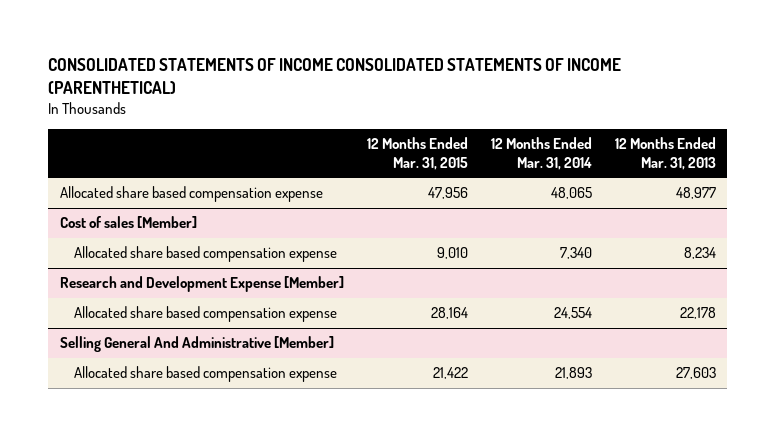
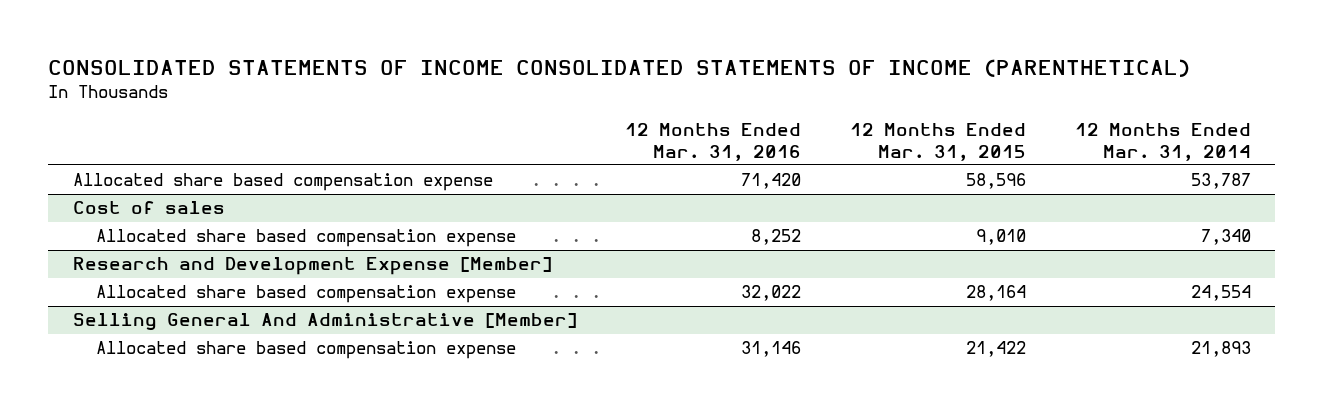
- | 12 Months Ended Mar. 31, 2015 | 12 Months Ended Mar. 31, 2014 | 12 Months Ended Mar. 31, 2013
+ | 12 Months Ended Mar. 31, 2016 | 12 Months Ended Mar. 31, 2015 | 12 Months Ended Mar. 31, 2014
- Allocated share based compensation expense | 47,956 | 48,065 | 48,977
- Cost of sales [Member]
+ Allocated share based compensation expense | 71,420 | 58,596 | 53,787
+ Cost of sales

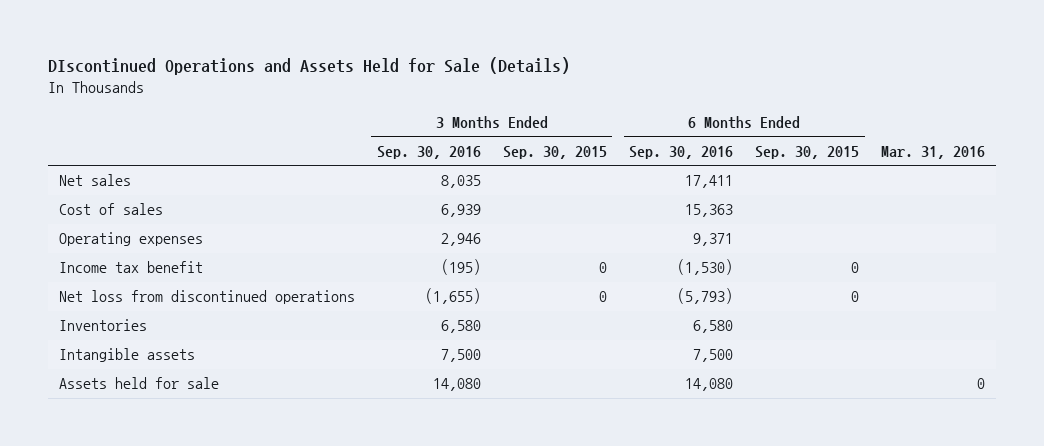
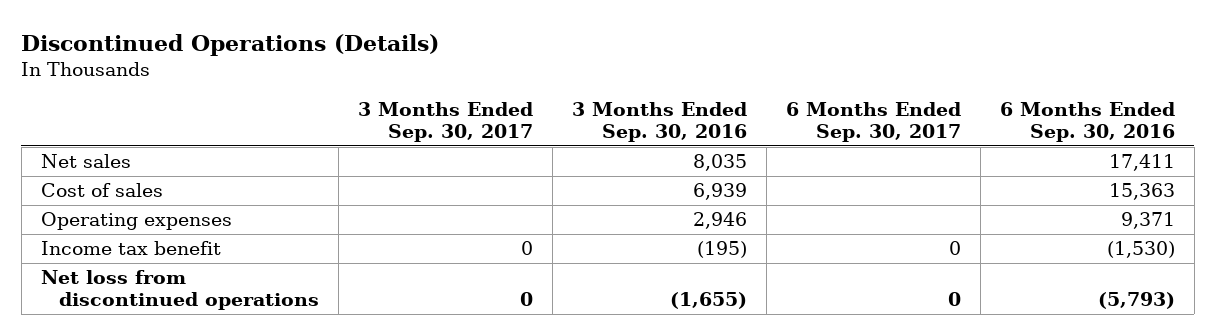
- DIscontinued Operations and Assets Held for Sale (Details)
+ Discontinued Operations (Details)
- | 3 Months Ended Sep. 30, 2016 | 3 Months Ended Sep. 30, 2015 | 6 Months Ended Sep. 30, 2016 | 6 Months Ended Sep. 30, 2015 | Mar. 31, 2016
+ | 3 Months Ended Sep. 30, 2017 | 3 Months Ended Sep. 30, 2016 | 6 Months Ended Sep. 30, 2017 | 6 Months Ended Sep. 30, 2016
- Inventories | 6,580 | | 6,580 | |
- Intangible assets | 7,500 | | 7,500 | |
- Assets held for sale | 14,080 | | 14,080 | | 0

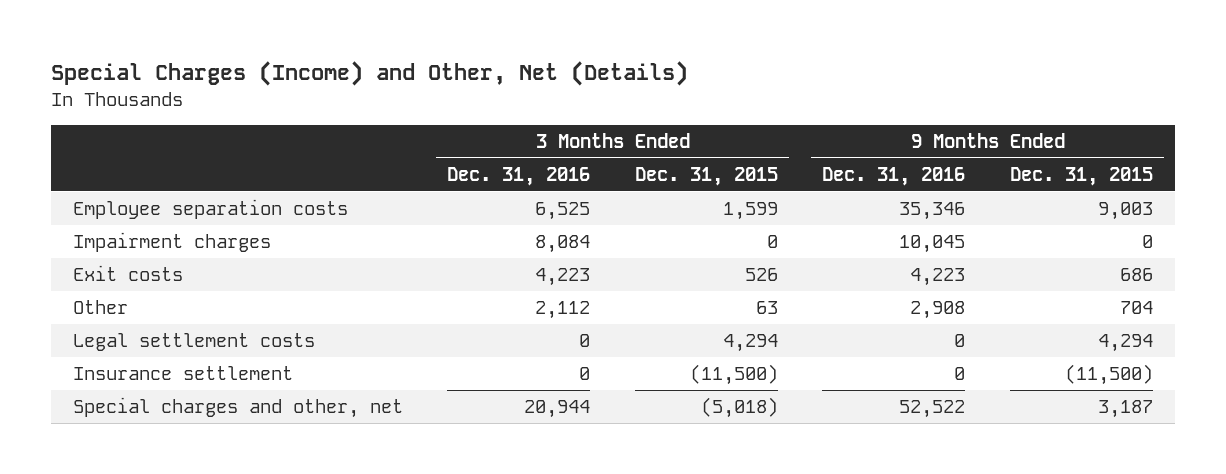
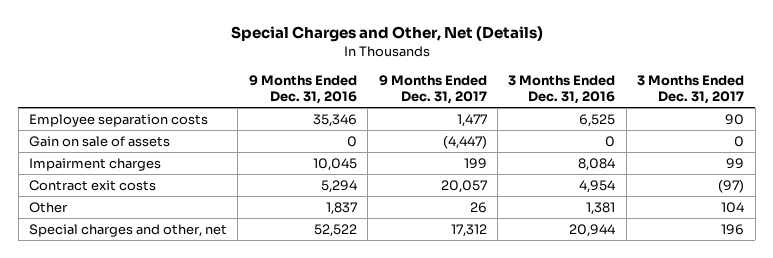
- Special Charges (Income) and Other, Net (Details)
+ Special Charges and Other, Net (Details)
- | 3 Months Ended Dec. 31, 2016 | 3 Months Ended Dec. 31, 2015 | 9 Months Ended Dec. 31, 2016 | 9 Months Ended Dec. 31, 2015
+ | 9 Months Ended Dec. 31, 2016 | 9 Months Ended Dec. 31, 2017 | 3 Months Ended Dec. 31, 2016 | 3 Months Ended Dec. 31, 2017
+ Gain on sale of assets | 0 | (4,447) | 0 | 0
- Exit costs | 4,223 | 526 | 4,223 | 686
- Other | 2,112 | 63 | 2,908 | 704
- Legal settlement costs | 0 | 4,294 | 0 | 4,294
- Insurance settlement | 0 | (11,500) | 0 | (11,500)
+ Contract exit costs | 5,294 | 20,057 | 4,954 | (97)
+ Other | 1,837 | 26 | 1,381 | 104

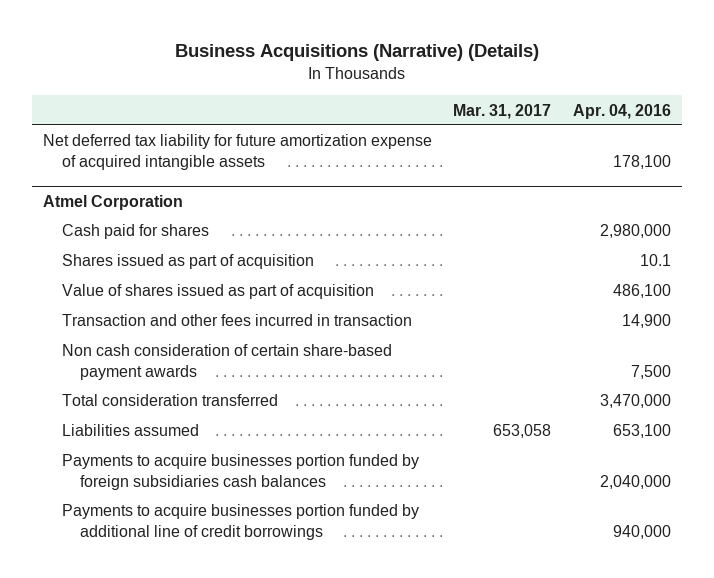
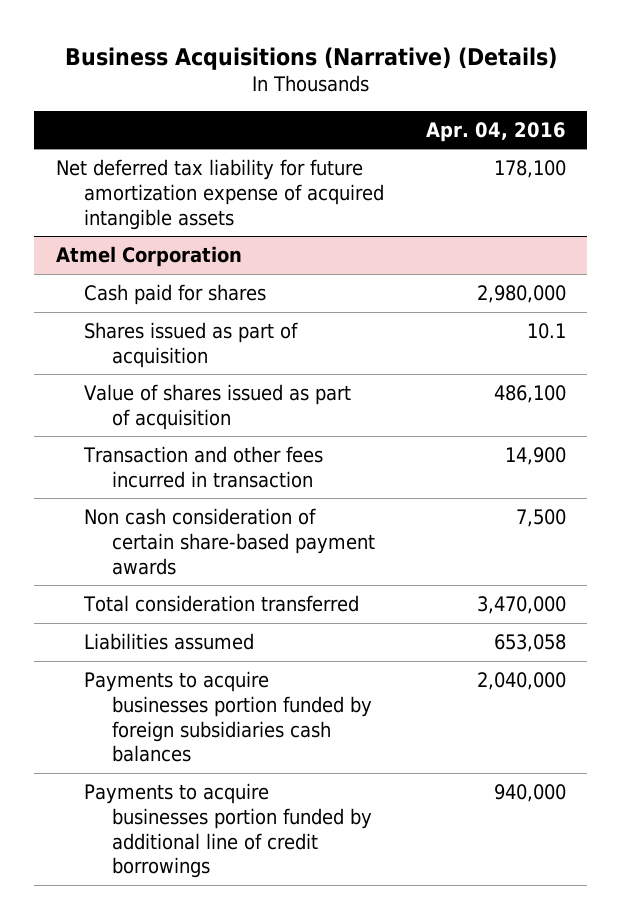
- | Mar. 31, 2017 | Apr. 04, 2016
+ | Apr. 04, 2016
@ Atmel Corporation
- Liabilities assumed | 653,058 | 653,100
+ Liabilities assumed | 653,058

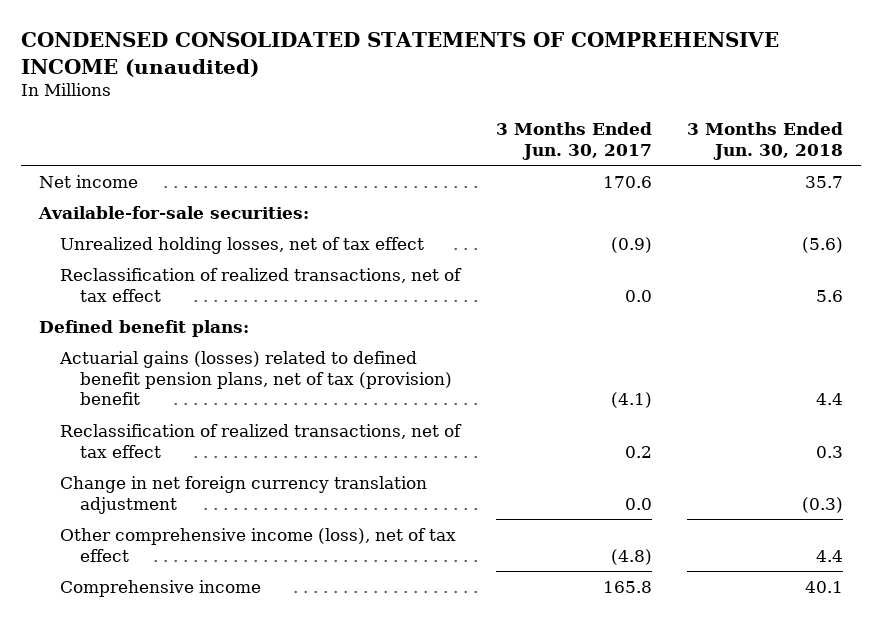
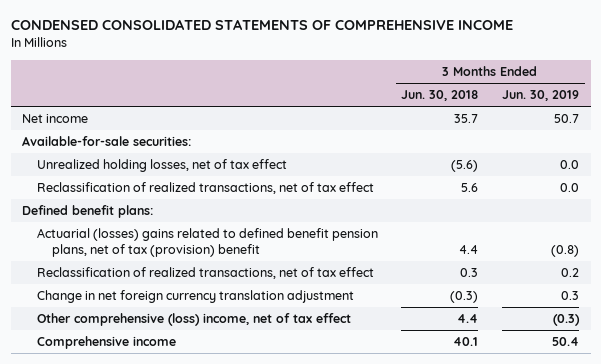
- CONDENSED CONSOLIDATED STATEMENTS OF COMPREHENSIVE INCOME (unaudited)
+ CONDENSED CONSOLIDATED STATEMENTS OF COMPREHENSIVE INCOME
- | 3 Months Ended Jun. 30, 2017 | 3 Months Ended Jun. 30, 2018
+ | 3 Months Ended Jun. 30, 2018 | 3 Months Ended Jun. 30, 2019
- Actuarial gains (losses) related to defined benefit pension plans, net of tax (provision) benefit | (4.1) | 4.4
+ Actuarial (losses) gains related to defined benefit pension plans, net of tax (provision) benefit | 4.4 | (0.8)
- Other comprehensive income (loss), net of tax effect | (4.8) | 4.4
+ Other comprehensive (loss) income, net of tax effect | 4.4 | (0.3)

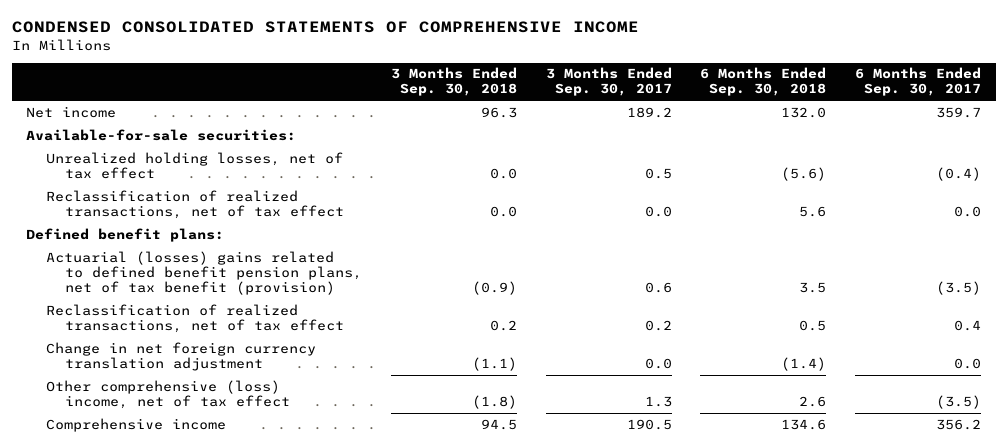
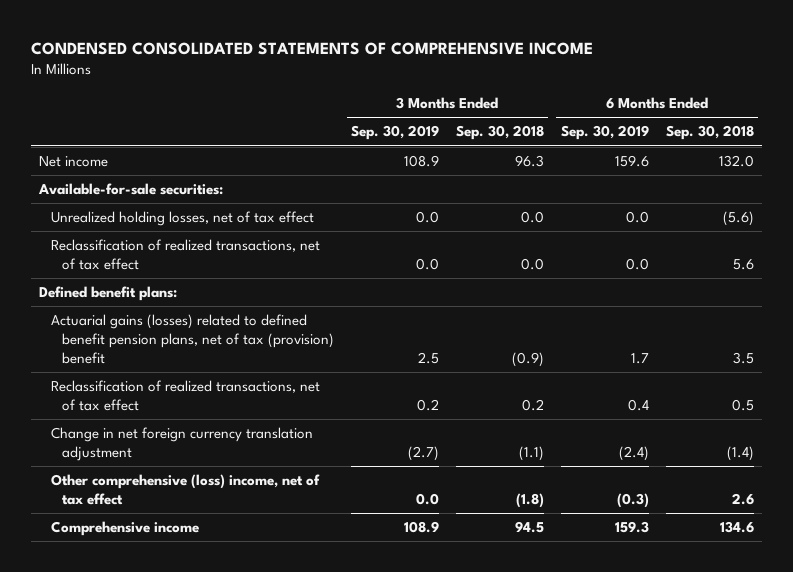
- | 3 Months Ended Sep. 30, 2018 | 3 Months Ended Sep. 30, 2017 | 6 Months Ended Sep. 30, 2018 | 6 Months Ended Sep. 30, 2017
+ | 3 Months Ended Sep. 30, 2019 | 3 Months Ended Sep. 30, 2018 | 6 Months Ended Sep. 30, 2019 | 6 Months Ended Sep. 30, 2018
- Actuarial (losses) gains related to defined benefit pension plans, net of tax benefit (provision) | (0.9) | 0.6 | 3.5 | (3.5)
+ Actuarial gains (losses) related to defined benefit pension plans, net of tax (provision) benefit | 2.5 | (0.9) | 1.7 | 3.5

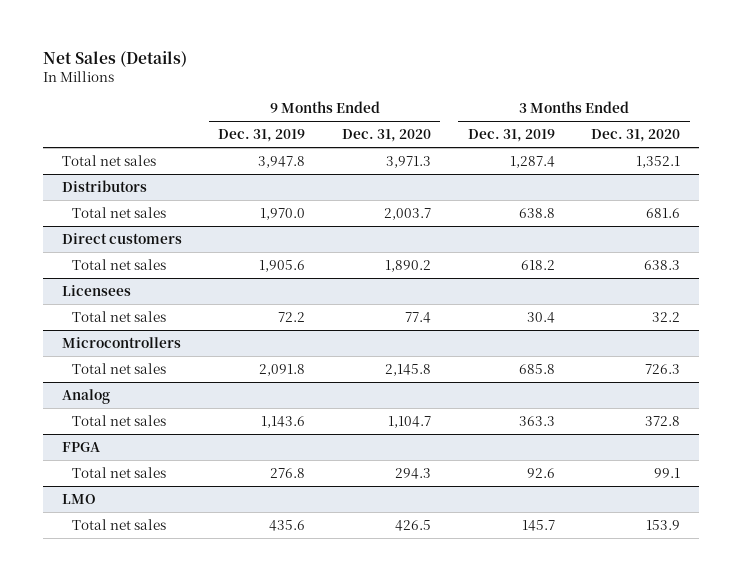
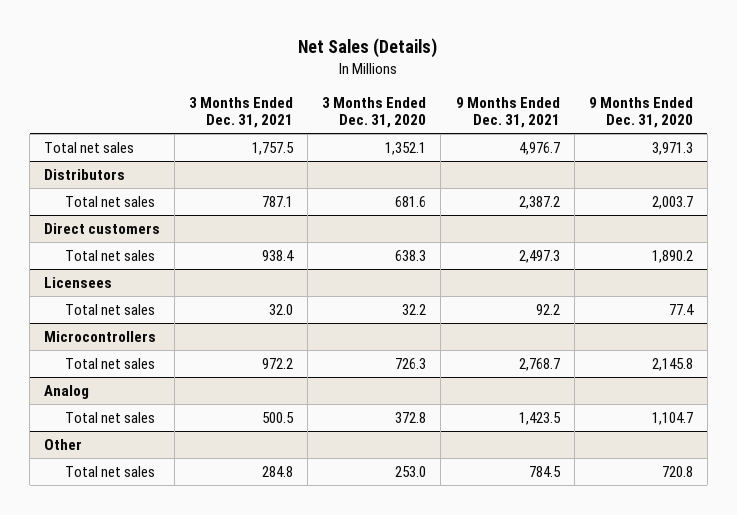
- | 9 Months Ended Dec. 31, 2019 | 9 Months Ended Dec. 31, 2020 | 3 Months Ended Dec. 31, 2019 | 3 Months Ended Dec. 31, 2020
+ | 3 Months Ended Dec. 31, 2021 | 3 Months Ended Dec. 31, 2020 | 9 Months Ended Dec. 31, 2021 | 9 Months Ended Dec. 31, 2020
- FPGA
- Total net sales | 276.8 | 294.3 | 92.6 | 99.1
- LMO
- Total net sales | 435.6 | 426.5 | 145.7 | 153.9
+ Other
+ Total net sales | 284.8 | 253.0 | 784.5 | 720.8

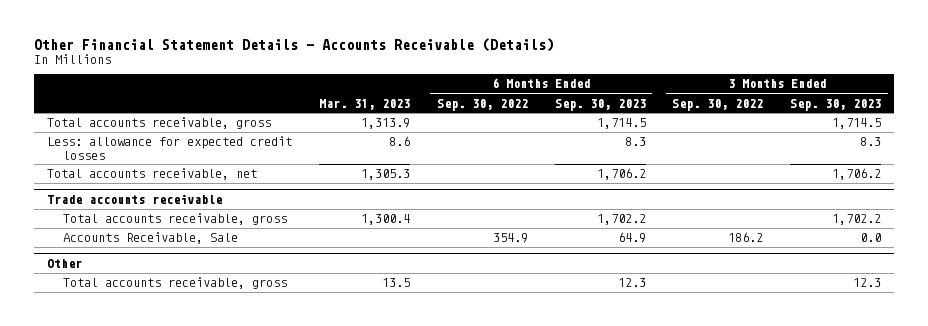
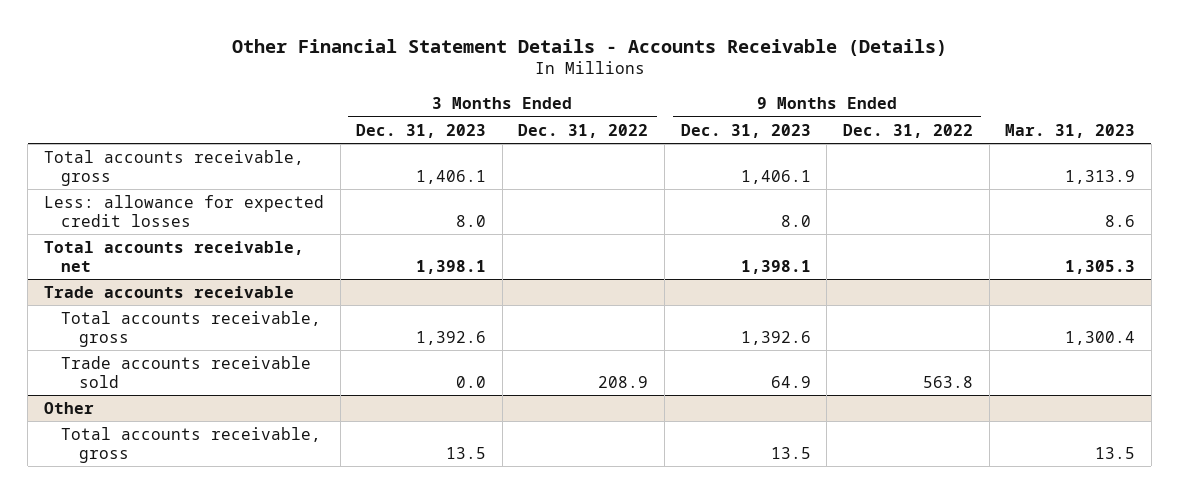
- | Mar. 31, 2023 | 6 Months Ended Sep. 30, 2022 | 6 Months Ended Sep. 30, 2023 | 3 Months Ended Sep. 30, 2022 | 3 Months Ended Sep. 30, 2023
+ | 3 Months Ended Dec. 31, 2023 | 3 Months Ended Dec. 31, 2022 | 9 Months Ended Dec. 31, 2023 | 9 Months Ended Dec. 31, 2022 | Mar. 31, 2023
@ Trade accounts receivable
- Accounts Receivable, Sale | | 354.9 | 64.9 | 186.2 | 0.0
+ Trade accounts receivable sold | 0.0 | 208.9 | 64.9 | 563.8 |

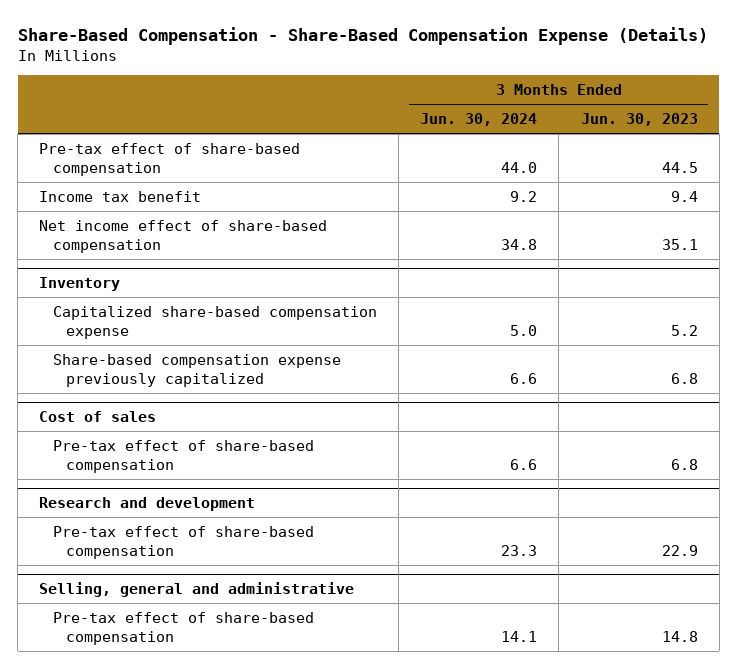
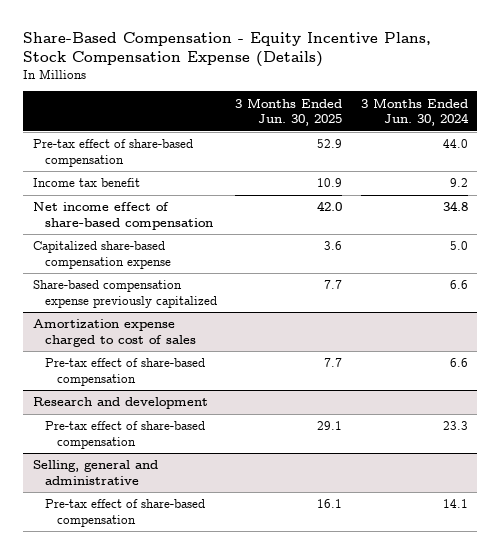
- Share-Based Compensation - Share-Based Compensation Expense (Details)
+ Share-Based Compensation - Equity Incentive Plans, Stock Compensation Expense (Details)
- | 3 Months Ended Jun. 30, 2024 | 3 Months Ended Jun. 30, 2023
+ | 3 Months Ended Jun. 30, 2025 | 3 Months Ended Jun. 30, 2024
- Inventory
- Cost of sales
+ Amortization expense charged to cost of sales

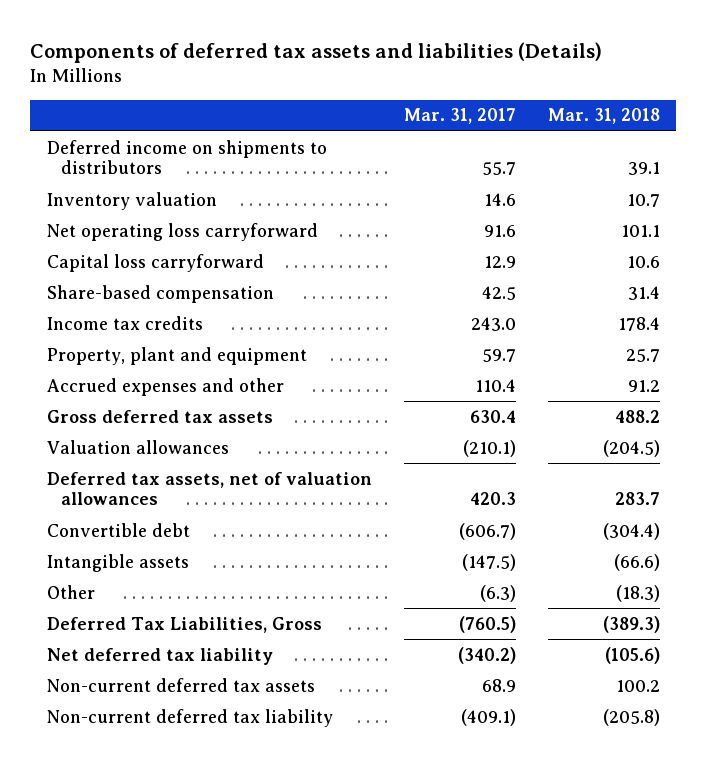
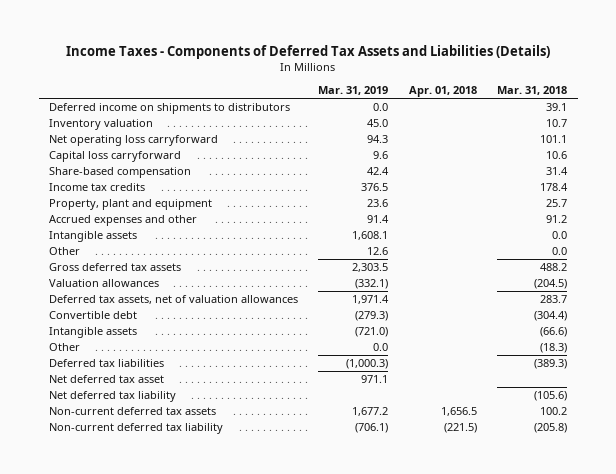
- Components of deferred tax assets and liabilities (Details)
+ Income Taxes - Components of Deferred Tax Assets and Liabilities (Details)
- | Mar. 31, 2017 | Mar. 31, 2018
+ | Mar. 31, 2019 | Apr. 01, 2018 | Mar. 31, 2018
+ Intangible assets | 1,608.1 | | 0.0
+ Other | 12.6 | | 0.0
- Deferred Tax Liabilities, Gross | (760.5) | (389.3)
+ Deferred tax liabilities | (1,000.3) | | (389.3)
+ Net deferred tax asset | 971.1 | |

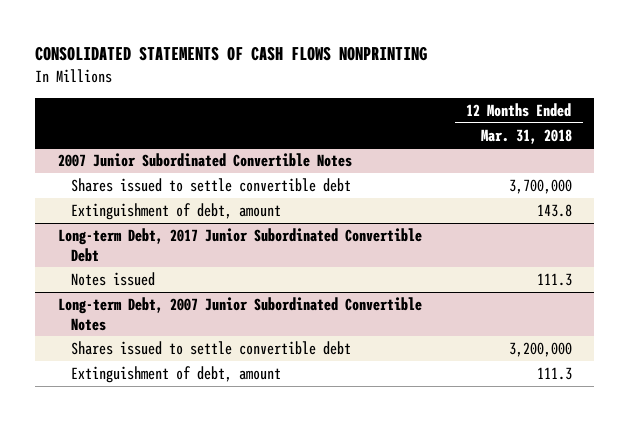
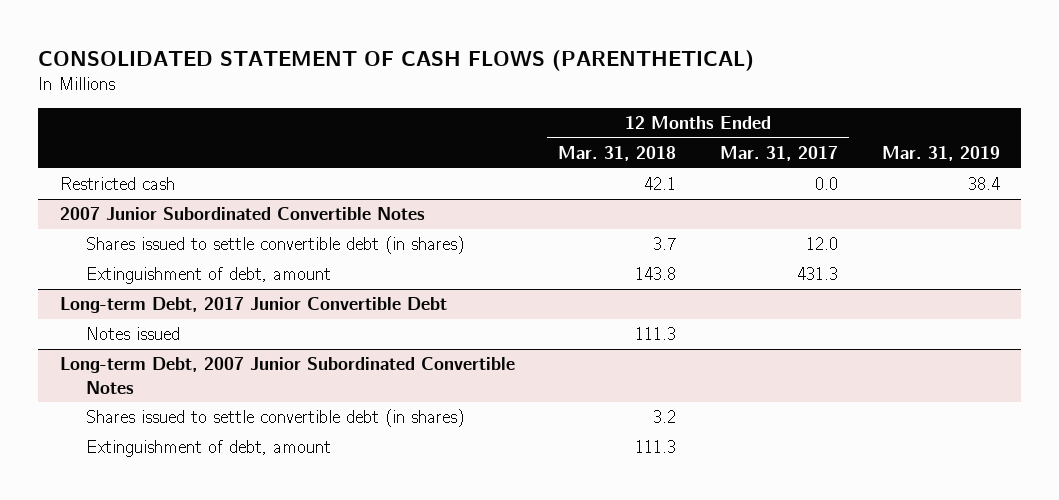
- CONSOLIDATED STATEMENTS OF CASH FLOWS NONPRINTING
+ CONSOLIDATED STATEMENT OF CASH FLOWS (PARENTHETICAL)
- | 12 Months Ended Mar. 31, 2018
+ | 12 Months Ended Mar. 31, 2018 | 12 Months Ended Mar. 31, 2017 | Mar. 31, 2019
+ Restricted cash | 42.1 | 0.0 | 38.4
@ 2007 Junior Subordinated Convertible Notes
- Shares issued to settle convertible debt | 3,700,000
+ Shares issued to settle convertible debt (in shares) | 3.7 | 12.0 |
- Long-term Debt, 2017 Junior Subordinated Convertible Debt
+ Long-term Debt, 2017 Junior Convertible Debt
@ Long-term Debt, 2007 Junior Subordinated Convertible Notes
- Shares issued to settle convertible debt | 3,200,000
+ Shares issued to settle convertible debt (in shares) | 3.2 | |

